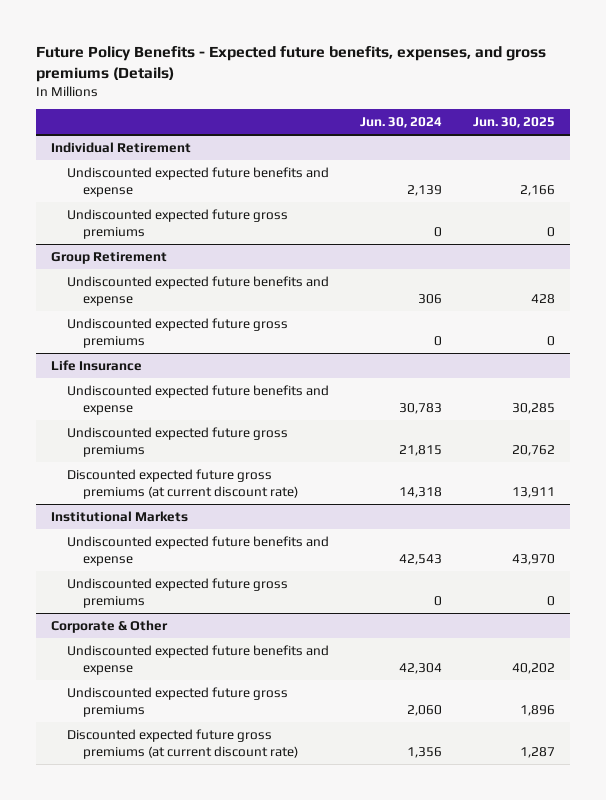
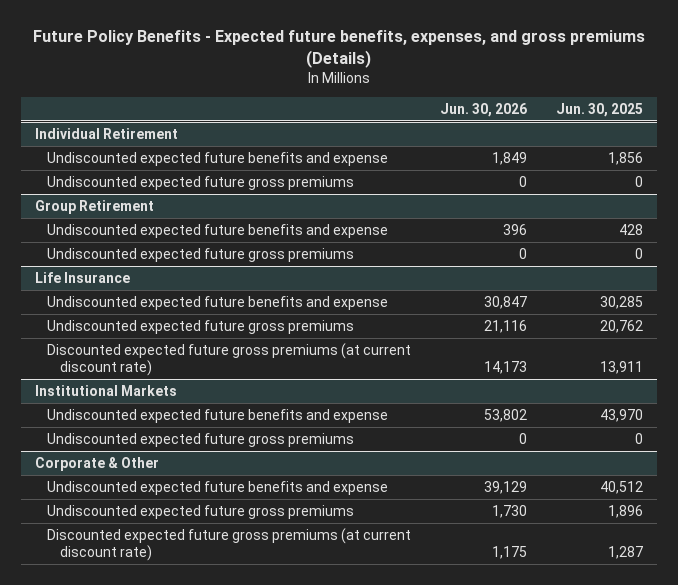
- | Jun. 30, 2024 | Jun. 30, 2025
+ | Jun. 30, 2026 | Jun. 30, 2025
@ Individual Retirement
- Undiscounted expected future benefits and expense | 2,139 | 2,166
+ Undiscounted expected future benefits and expense | 1,849 | 1,856
@ Corporate & Other
- Undiscounted expected future benefits and expense | 42,304 | 40,202
+ Undiscounted expected future benefits and expense | 39,129 | 40,512

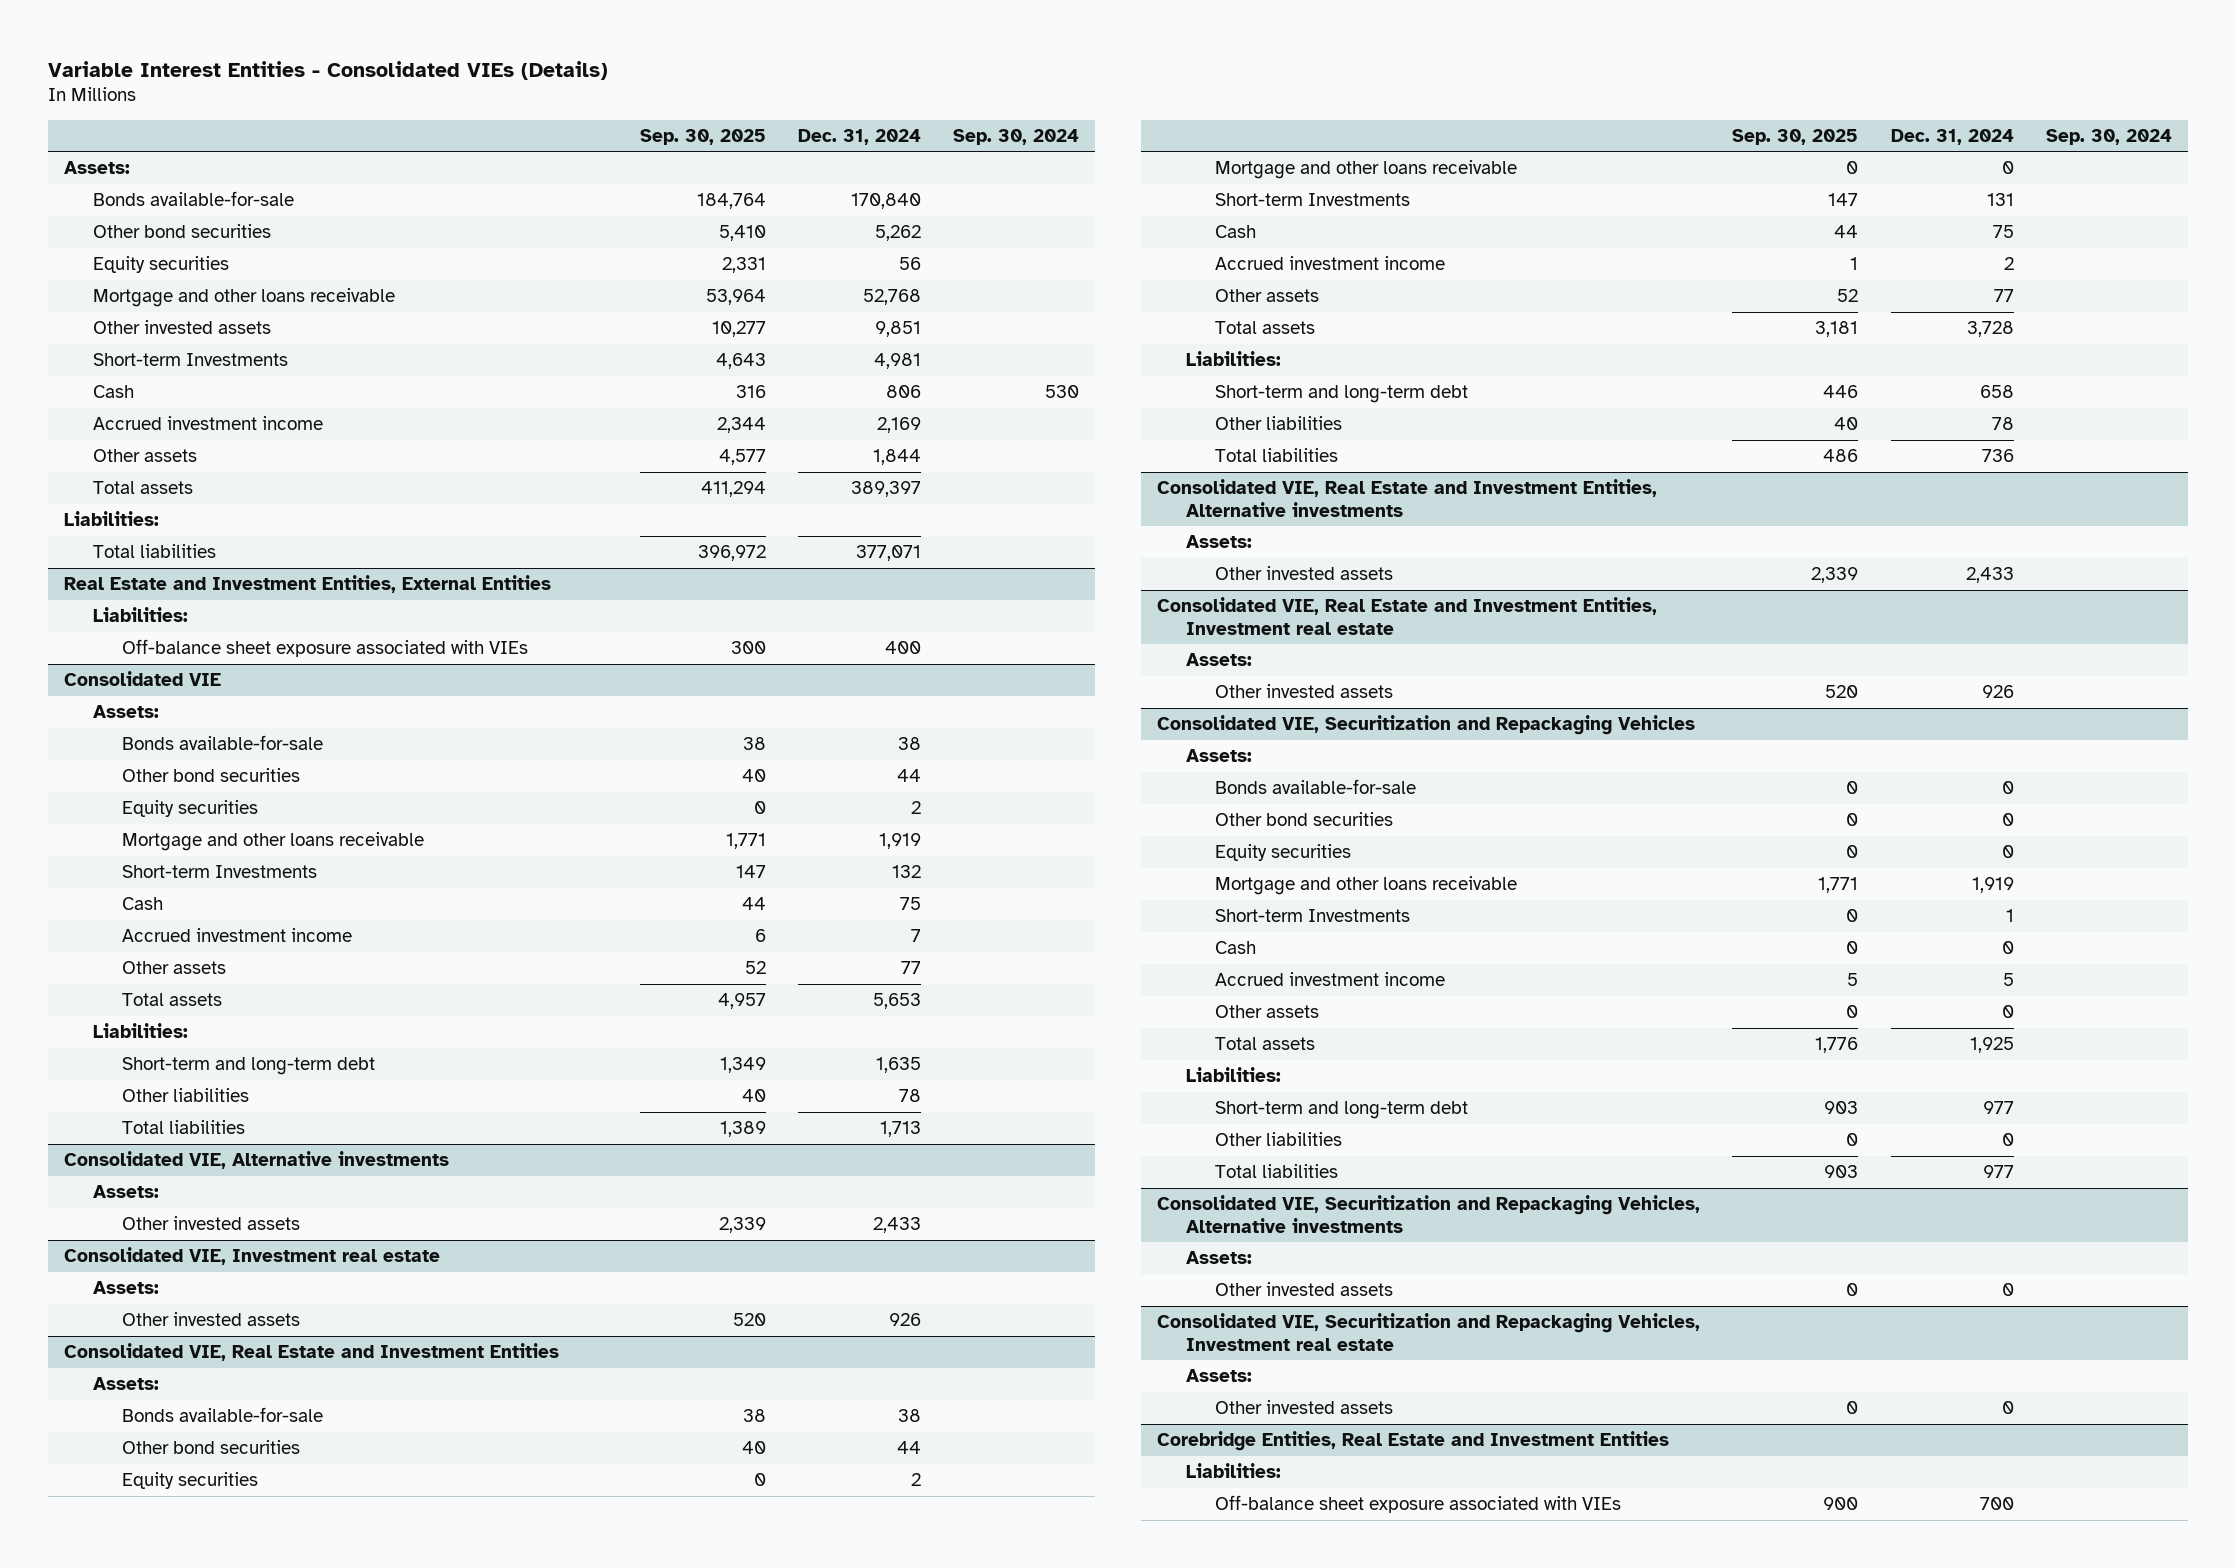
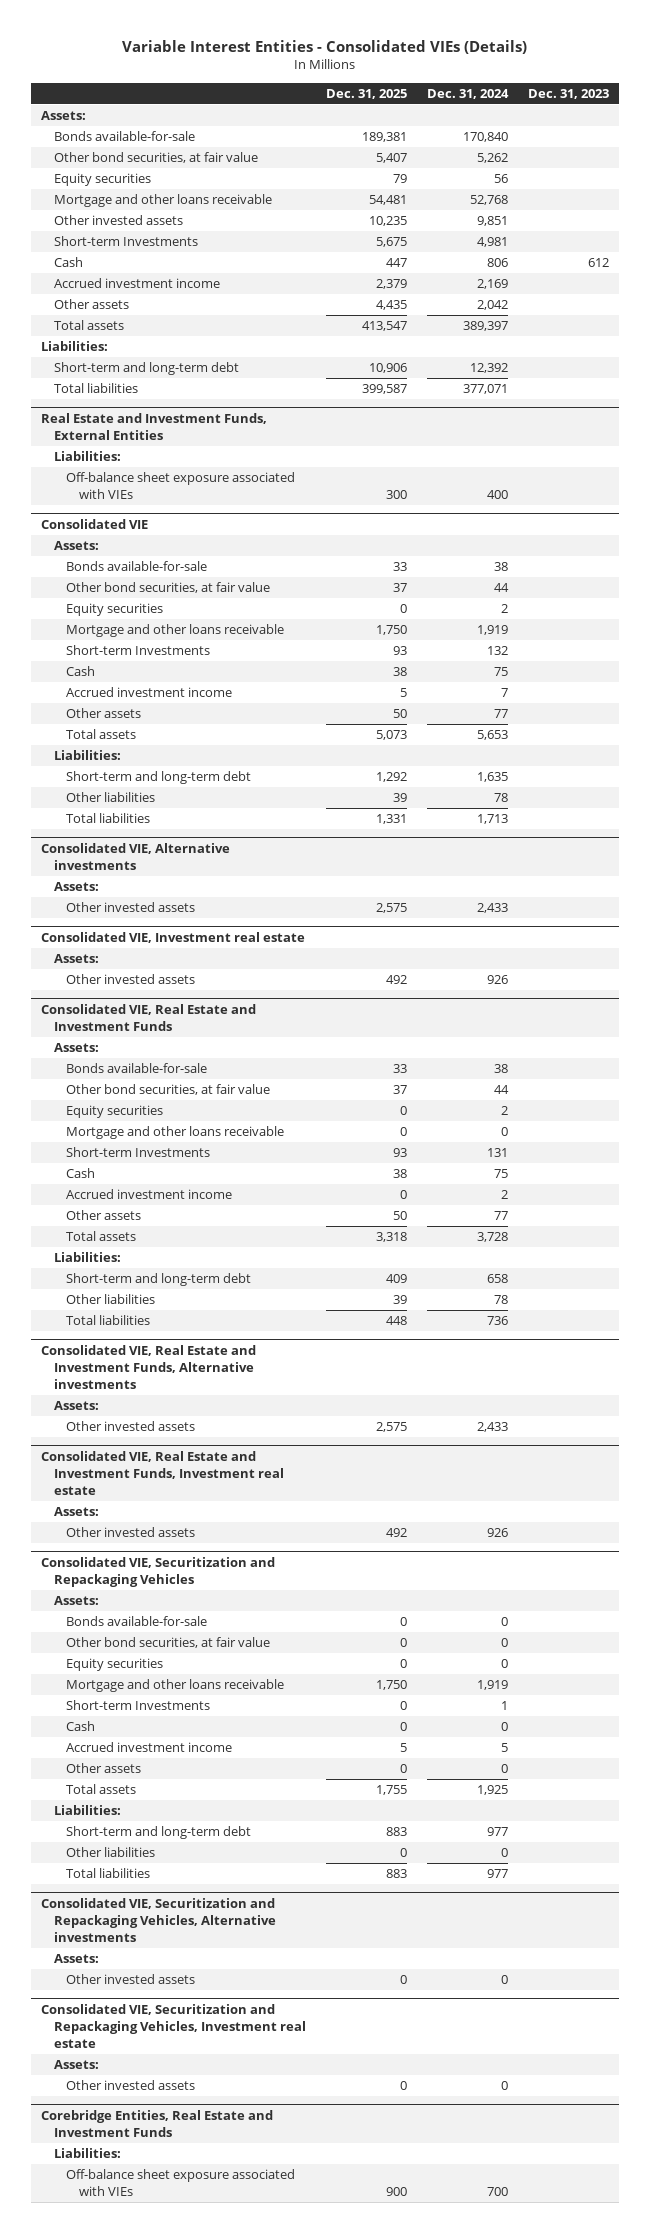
- | Sep. 30, 2025 | Dec. 31, 2024 | Sep. 30, 2024
+ | Dec. 31, 2025 | Dec. 31, 2024 | Dec. 31, 2023
- Other bond securities | 5,410 | 5,262 |
+ Other bond securities, at fair value | 5,407 | 5,262 |
- Other assets | 4,577 | 1,844 |
+ Other assets | 4,435 | 2,042 |
+ Short-term and long-term debt | 10,906 | 12,392 |
- Real Estate and Investment Entities, External Entities
+ Real Estate and Investment Funds, External Entities
@ Consolidated VIE
- Other bond securities | 40 | 44 |
+ Other bond securities, at fair value | 37 | 44 |
- Consolidated VIE, Real Estate and Investment Entities
+ Consolidated VIE, Real Estate and Investment Funds
- Other bond securities | 40 | 44 |
+ Other bond securities, at fair value | 37 | 44 |
- Consolidated VIE, Real Estate and Investment Entities, Alternative investments
+ Consolidated VIE, Real Estate and Investment Funds, Alternative investments
- Consolidated VIE, Real Estate and Investment Entities, Investment real estate
+ Consolidated VIE, Real Estate and Investment Funds, Investment real estate
@ Consolidated VIE, Securitization and Repackaging Vehicles
- Other bond securities | 0 | 0 |
+ Other bond securities, at fair value | 0 | 0 |
- Corebridge Entities, Real Estate and Investment Entities
+ Corebridge Entities, Real Estate and Investment Funds

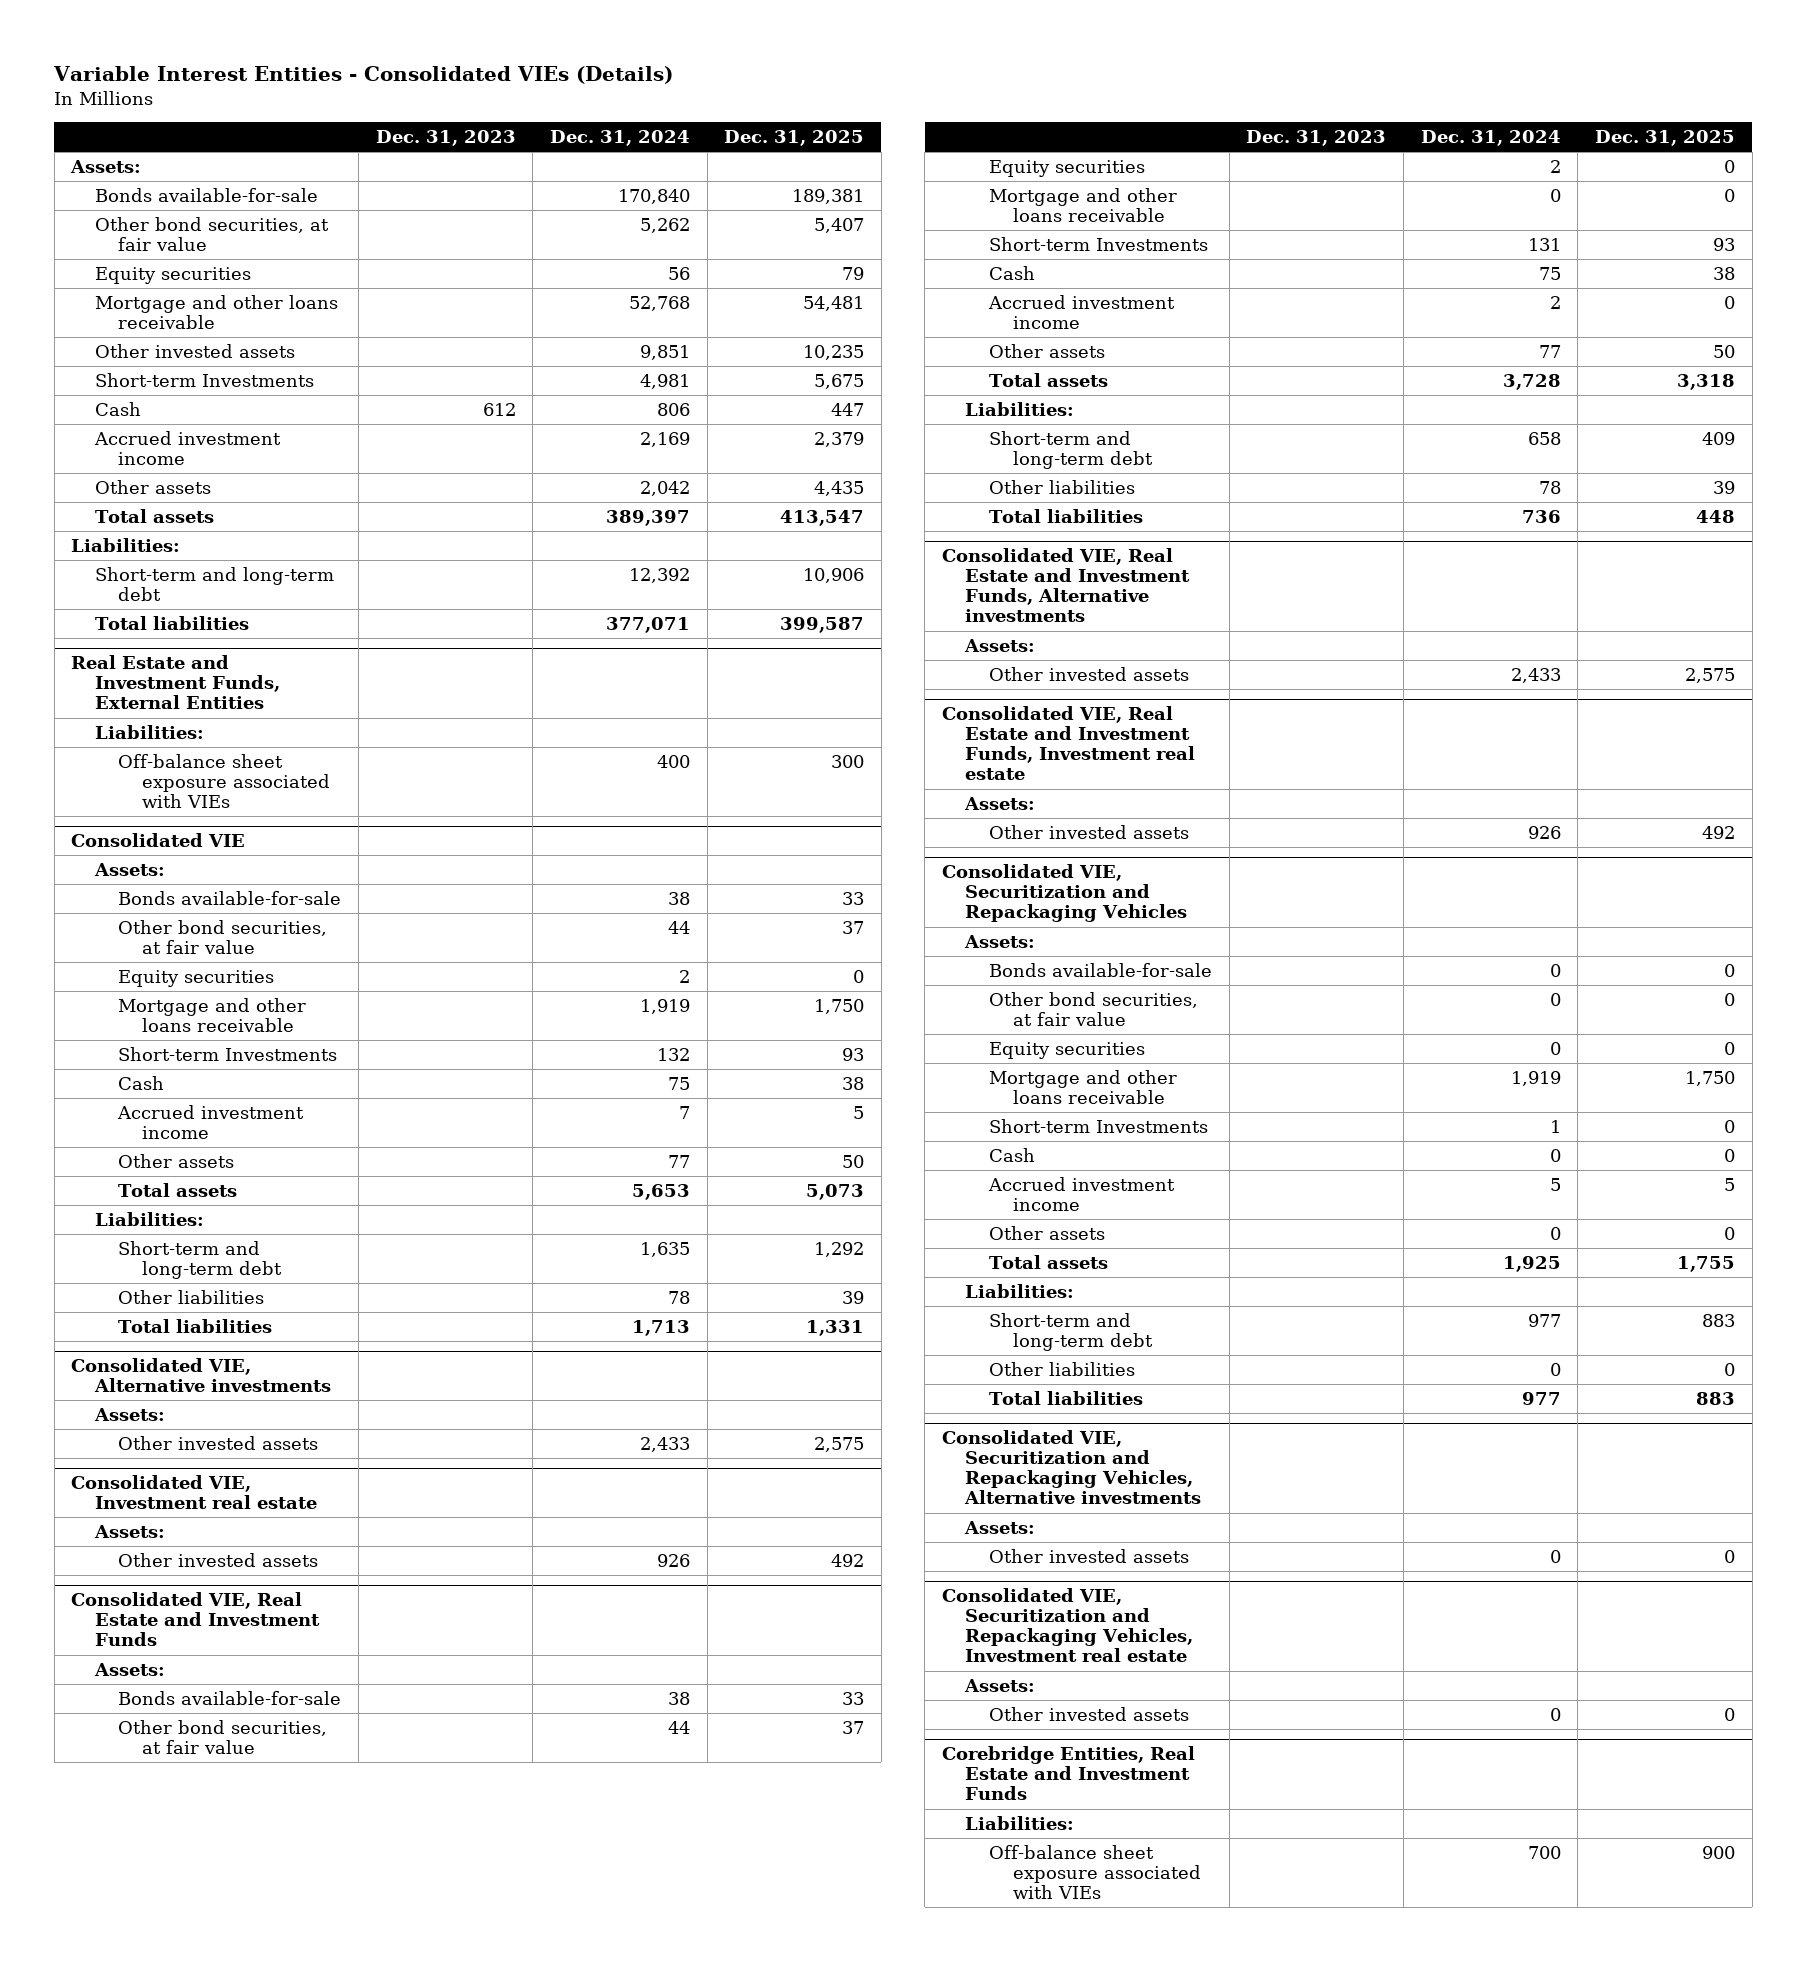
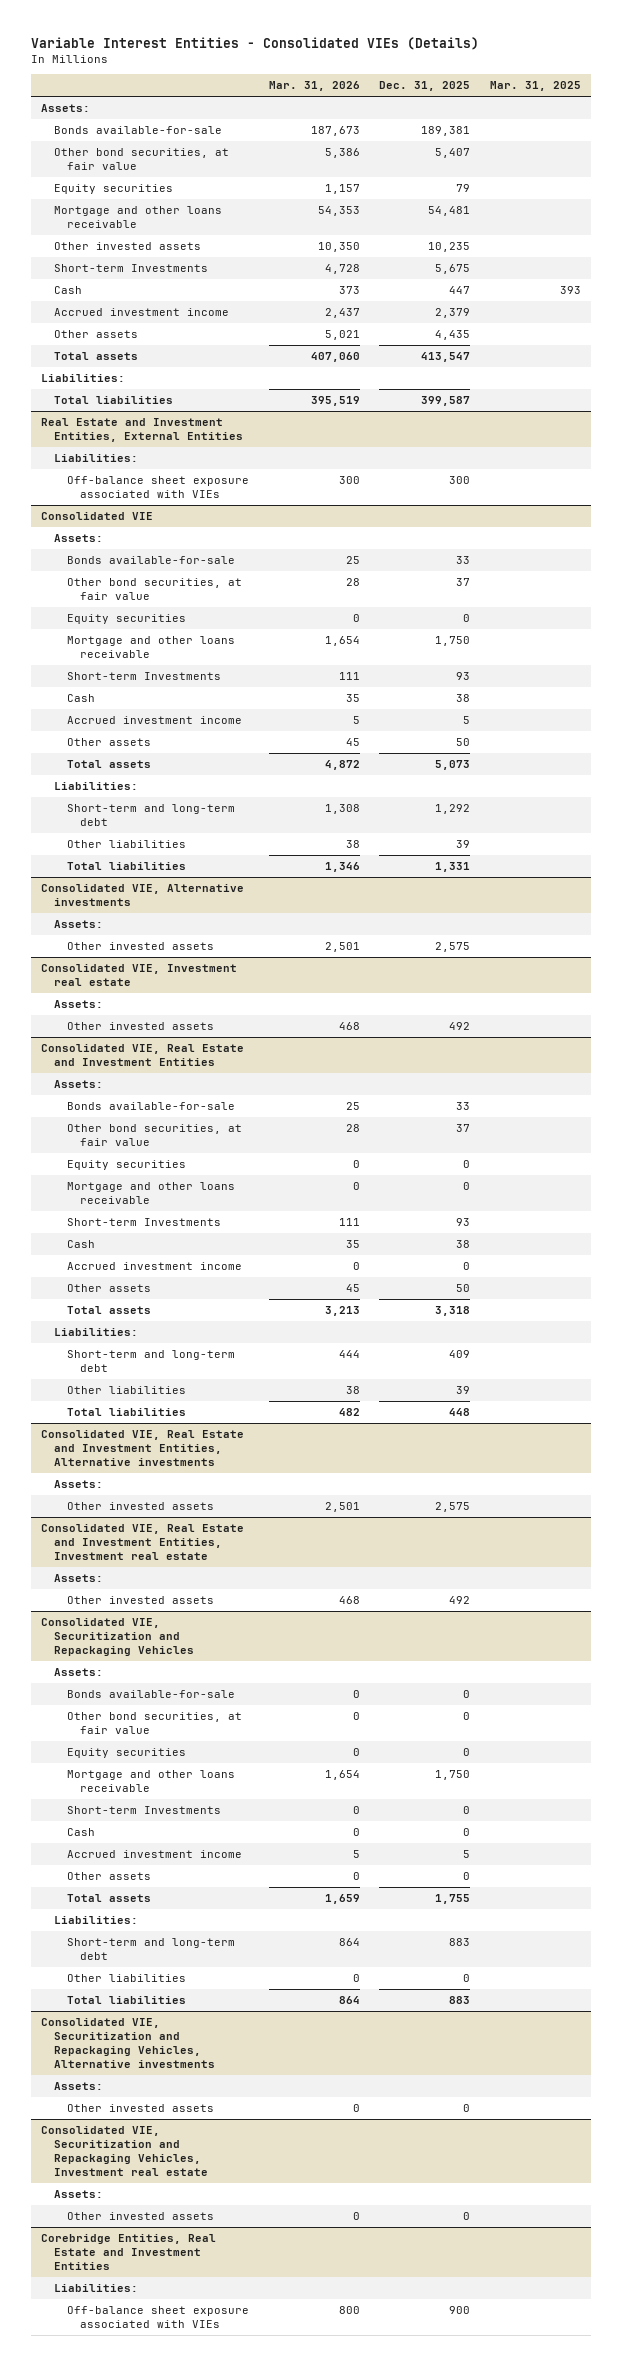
- | Dec. 31, 2023 | Dec. 31, 2024 | Dec. 31, 2025
+ | Mar. 31, 2026 | Dec. 31, 2025 | Mar. 31, 2025
- Short-term and long-term debt | | 12,392 | 10,906
- Real Estate and Investment Funds, External Entities
+ Real Estate and Investment Entities, External Entities
- Consolidated VIE, Real Estate and Investment Funds
+ Consolidated VIE, Real Estate and Investment Entities
- Consolidated VIE, Real Estate and Investment Funds, Alternative investments
+ Consolidated VIE, Real Estate and Investment Entities, Alternative investments
- Consolidated VIE, Real Estate and Investment Funds, Investment real estate
+ Consolidated VIE, Real Estate and Investment Entities, Investment real estate
- Corebridge Entities, Real Estate and Investment Funds
+ Corebridge Entities, Real Estate and Investment Entities

